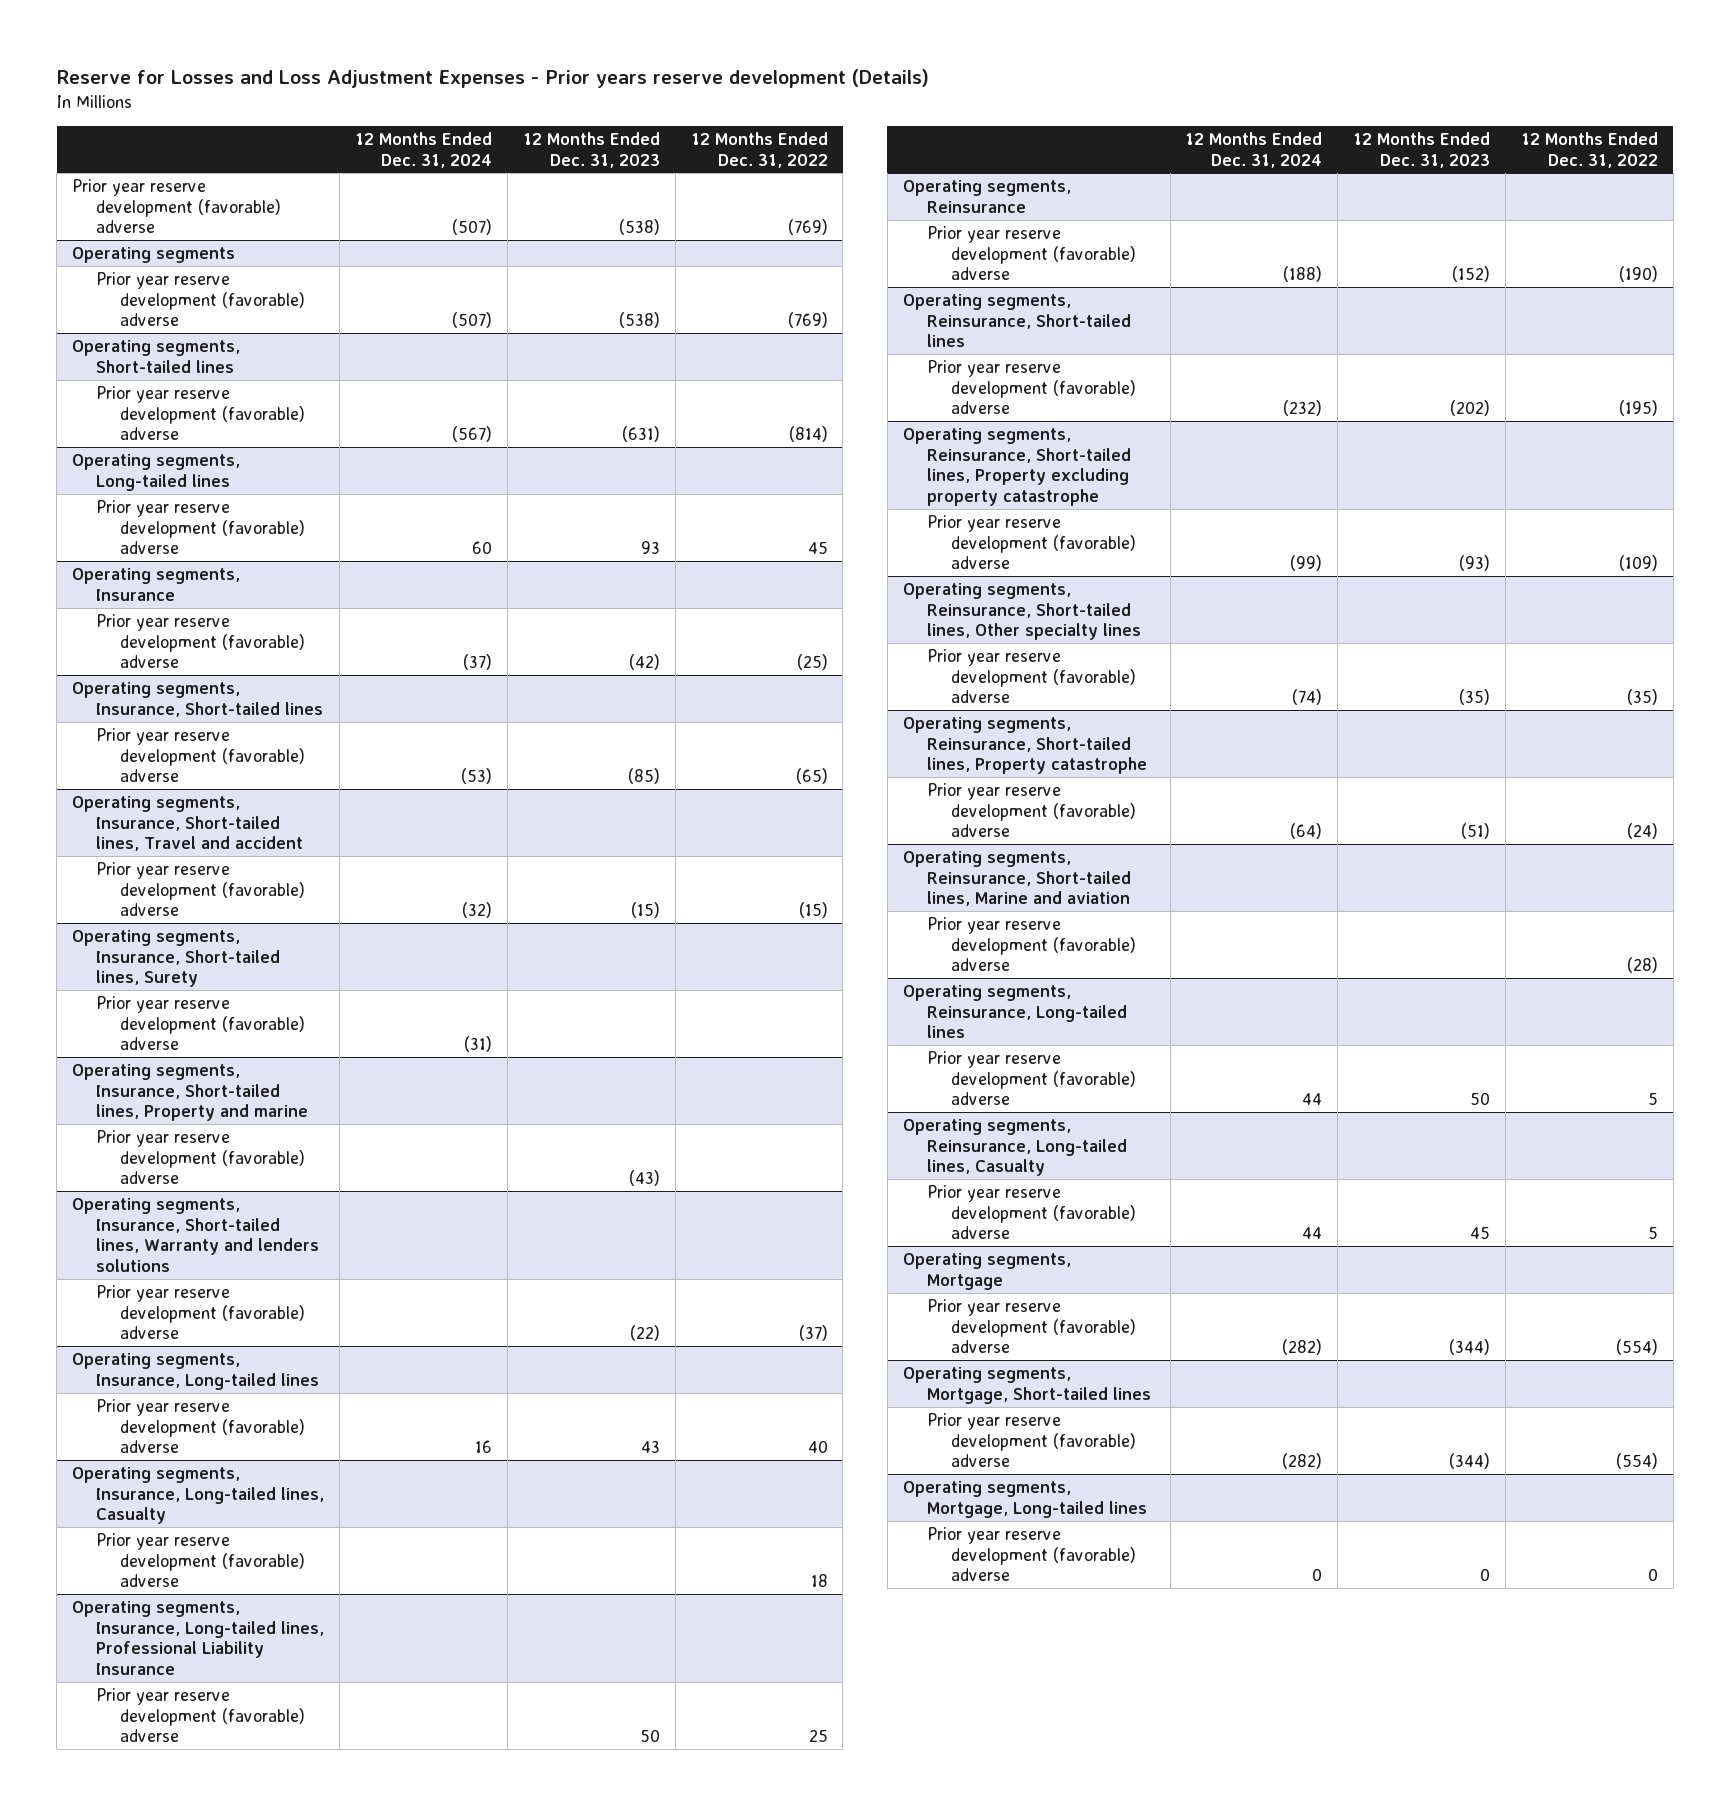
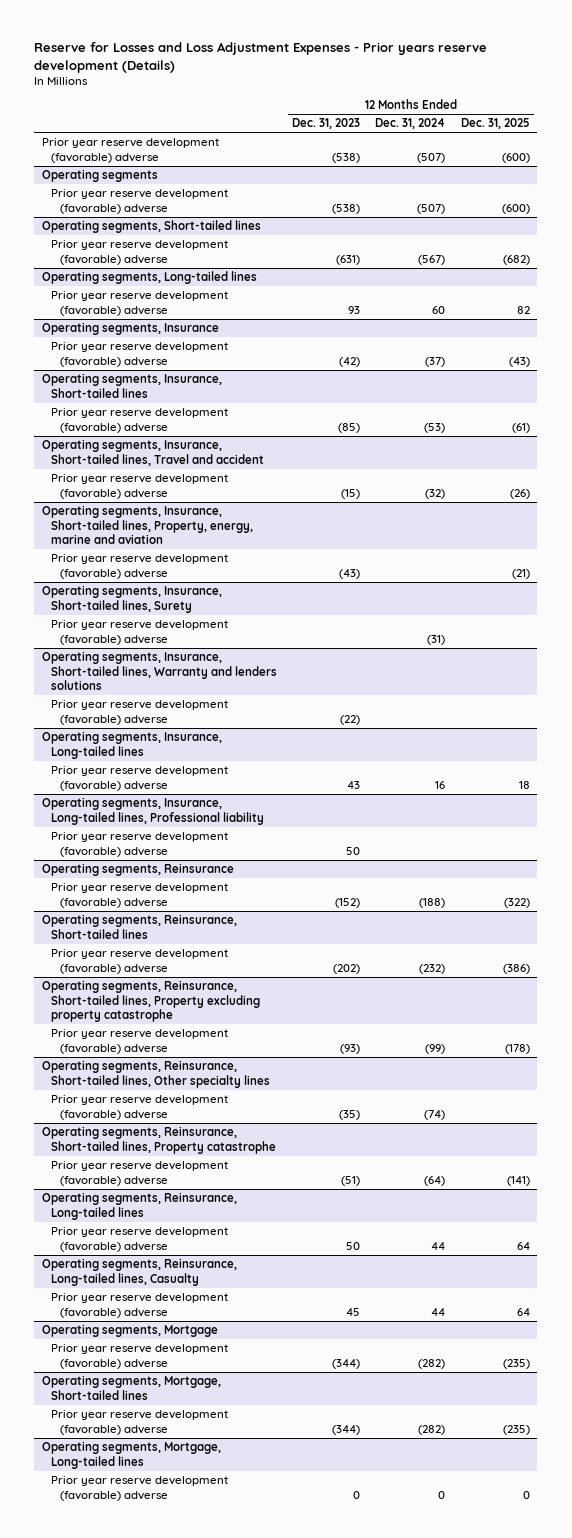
- | 12 Months Ended Dec. 31, 2024 | 12 Months Ended Dec. 31, 2023 | 12 Months Ended Dec. 31, 2022
+ | 12 Months Ended Dec. 31, 2023 | 12 Months Ended Dec. 31, 2024 | 12 Months Ended Dec. 31, 2025
+ Operating segments, Insurance, Short-tailed lines, Property, energy, marine and aviation
+ Prior year reserve development (favorable) adverse | (43) | | (21)
- Operating segments, Insurance, Short-tailed lines, Property and marine
- Prior year reserve development (favorable) adverse | | (43) |
- Operating segments, Insurance, Long-tailed lines, Casualty
- Prior year reserve development (favorable) adverse | | | 18
- Operating segments, Insurance, Long-tailed lines, Professional Liability Insurance
+ Operating segments, Insurance, Long-tailed lines, Professional liability
- Operating segments, Reinsurance, Short-tailed lines, Marine and aviation
- Prior year reserve development (favorable) adverse | | | (28)

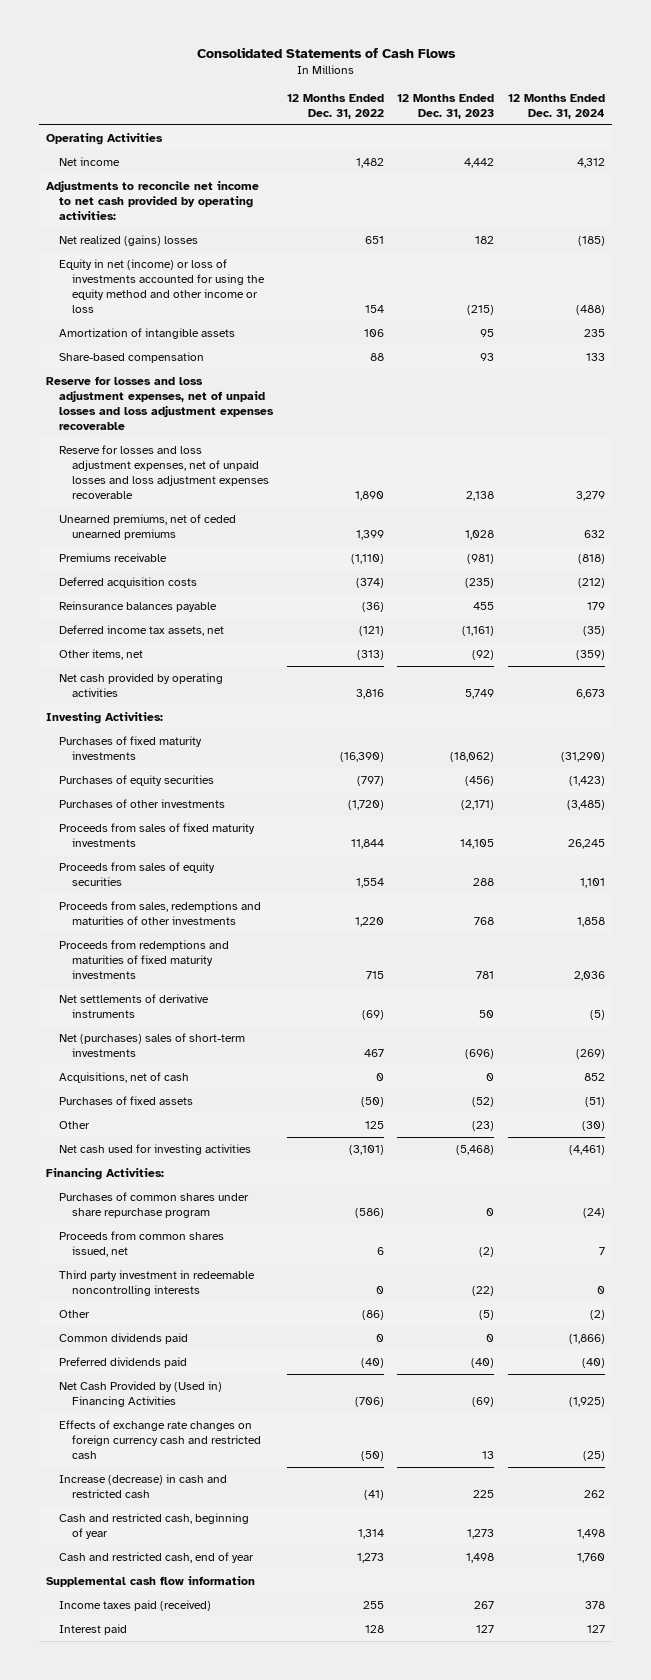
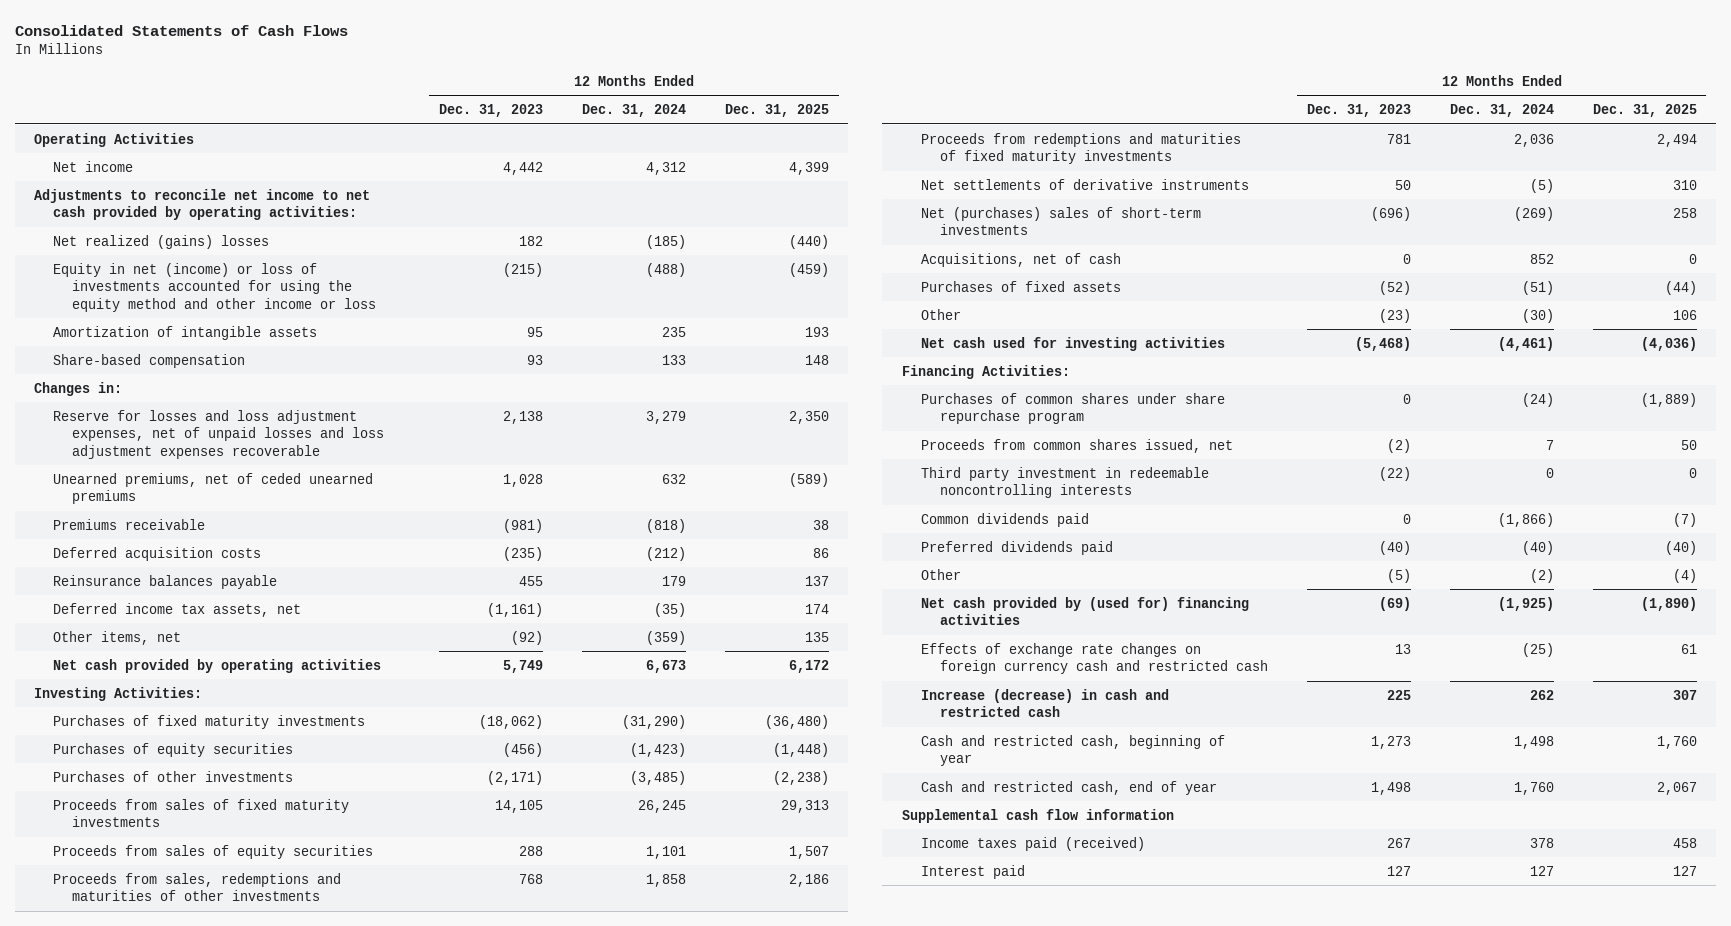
- | 12 Months Ended Dec. 31, 2022 | 12 Months Ended Dec. 31, 2023 | 12 Months Ended Dec. 31, 2024
+ | 12 Months Ended Dec. 31, 2023 | 12 Months Ended Dec. 31, 2024 | 12 Months Ended Dec. 31, 2025
- Reserve for losses and loss adjustment expenses, net of unpaid losses and loss adjustment expenses recoverable
+ Changes in:
- Net Cash Provided by (Used in) Financing Activities | (706) | (69) | (1,925)
moved down: Other | (5) | (2) | (4)
+ Net cash provided by (used for) financing activities | (69) | (1,925) | (1,890)

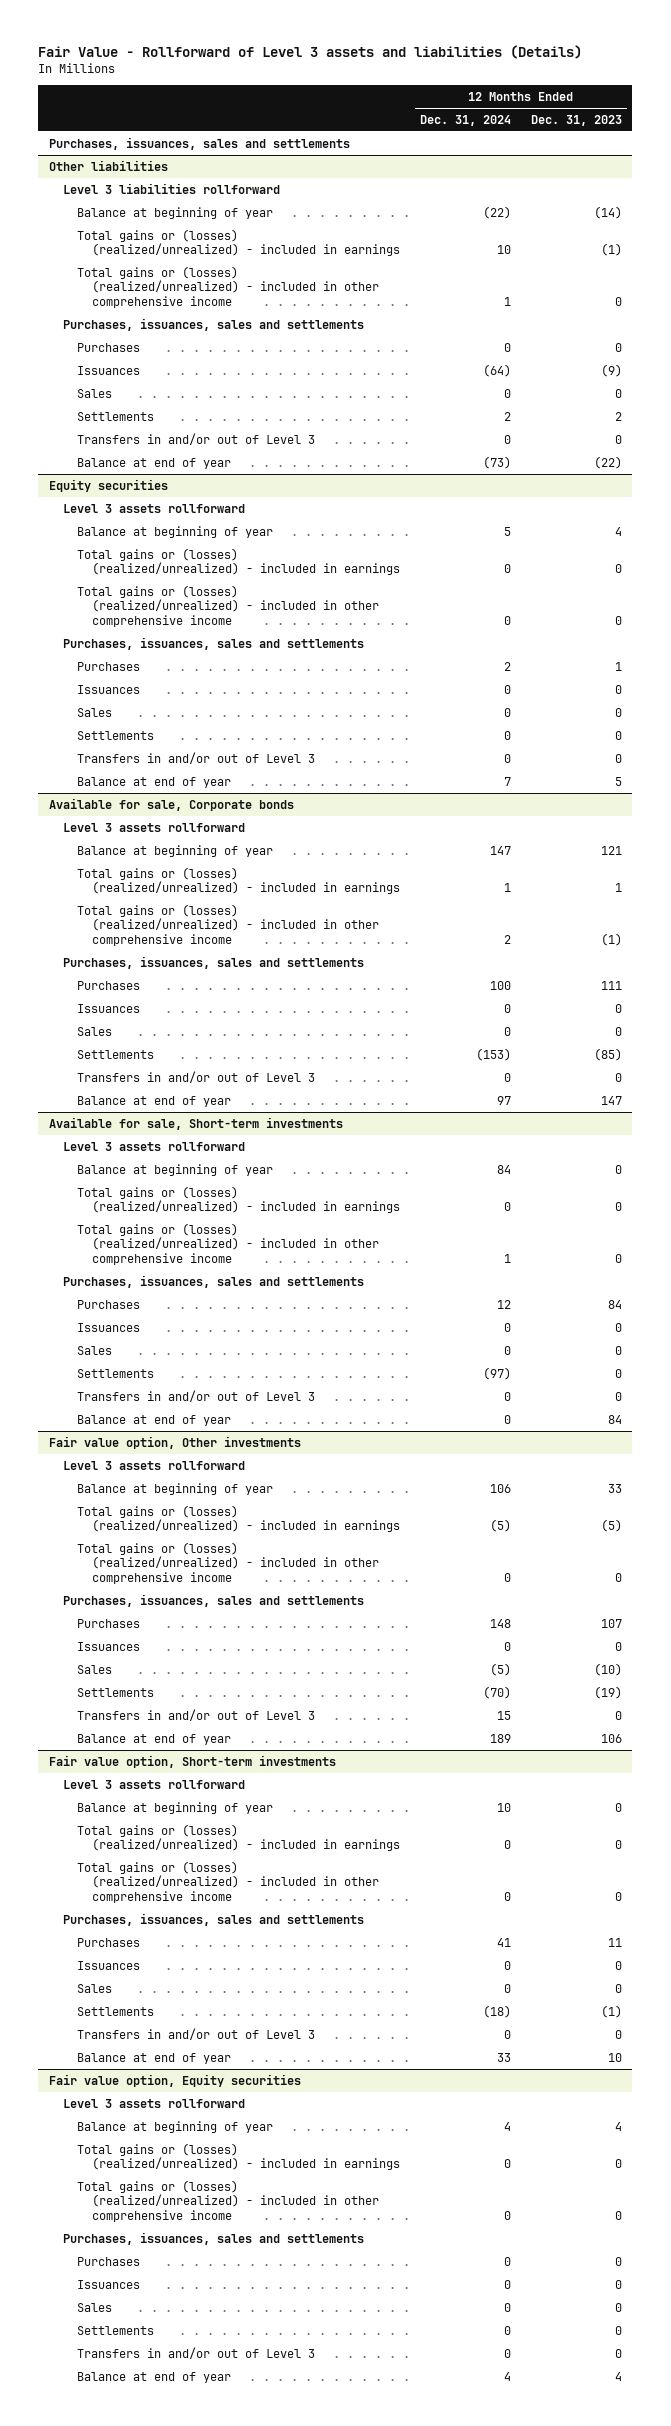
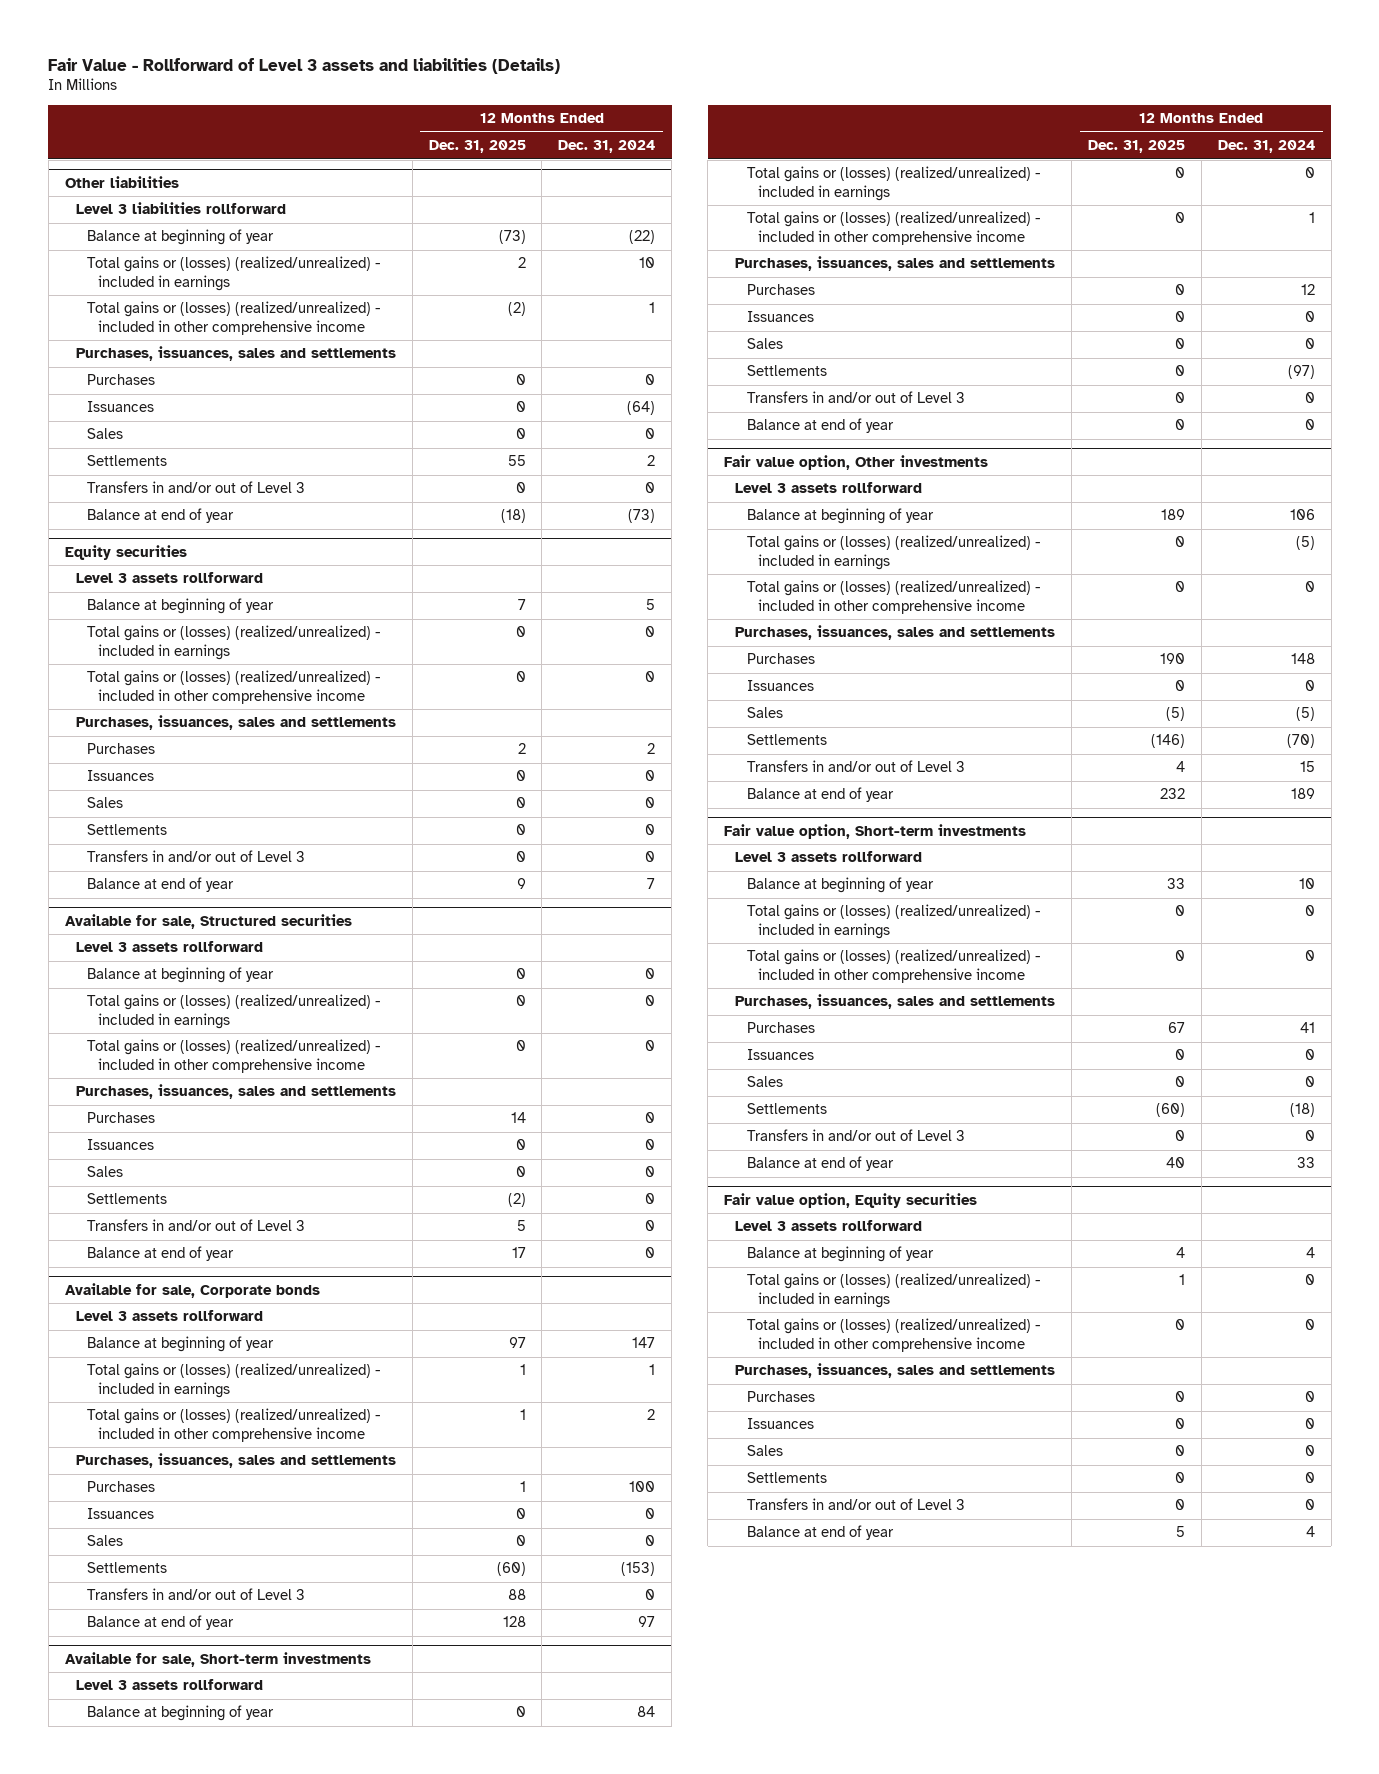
- | 12 Months Ended Dec. 31, 2024 | 12 Months Ended Dec. 31, 2023
+ | 12 Months Ended Dec. 31, 2025 | 12 Months Ended Dec. 31, 2024
- Purchases, issuances, sales and settlements
+ Available for sale, Structured securities
+ Level 3 assets rollforward
+ Balance at beginning of year | 0 | 0
+ Total gains or (losses) (realized/unrealized) - included in earnings | 0 | 0
+ Total gains or (losses) (realized/unrealized) - included in other comprehensive income | 0 | 0
+ Purchases, issuances, sales and settlements
+ Purchases | 14 | 0
+ Issuances | 0 | 0
+ Sales | 0 | 0
+ Settlements | (2) | 0
+ Transfers in and/or out of Level 3 | 5 | 0
+ Balance at end of year | 17 | 0

